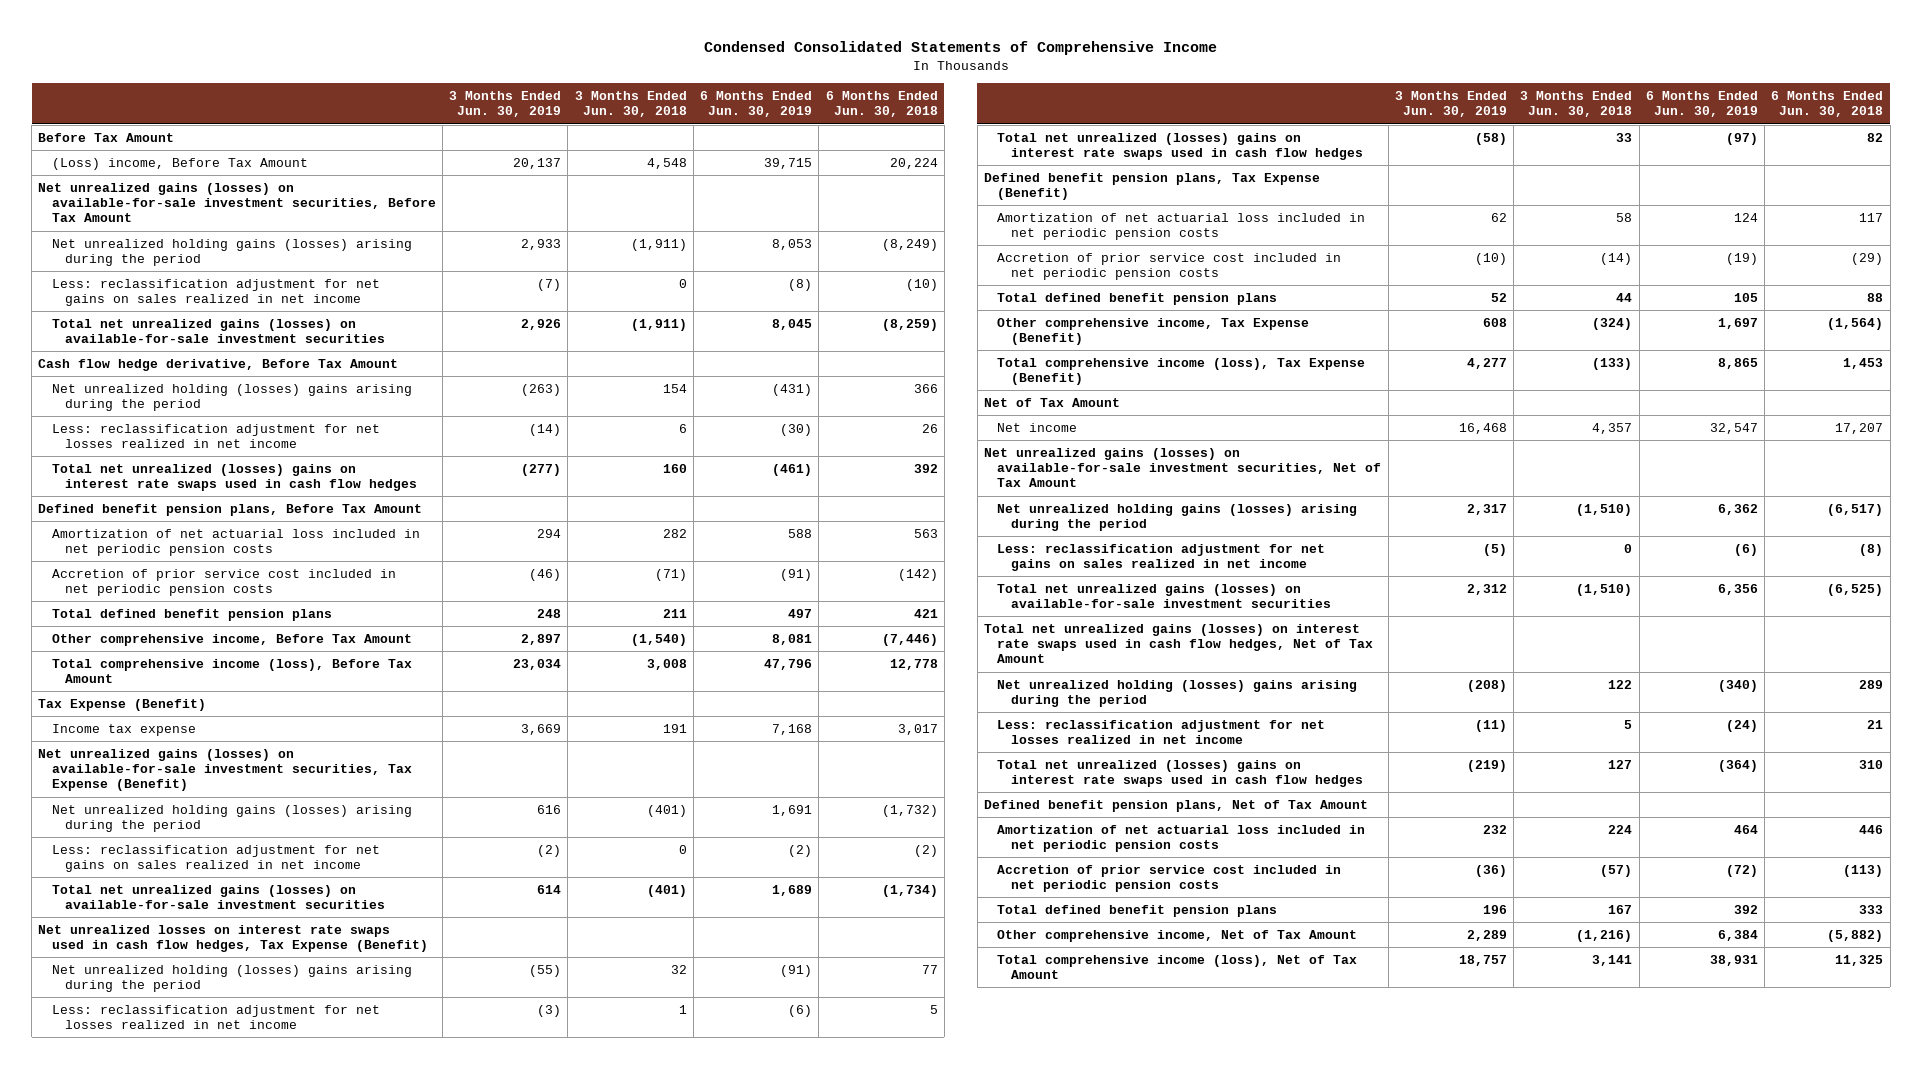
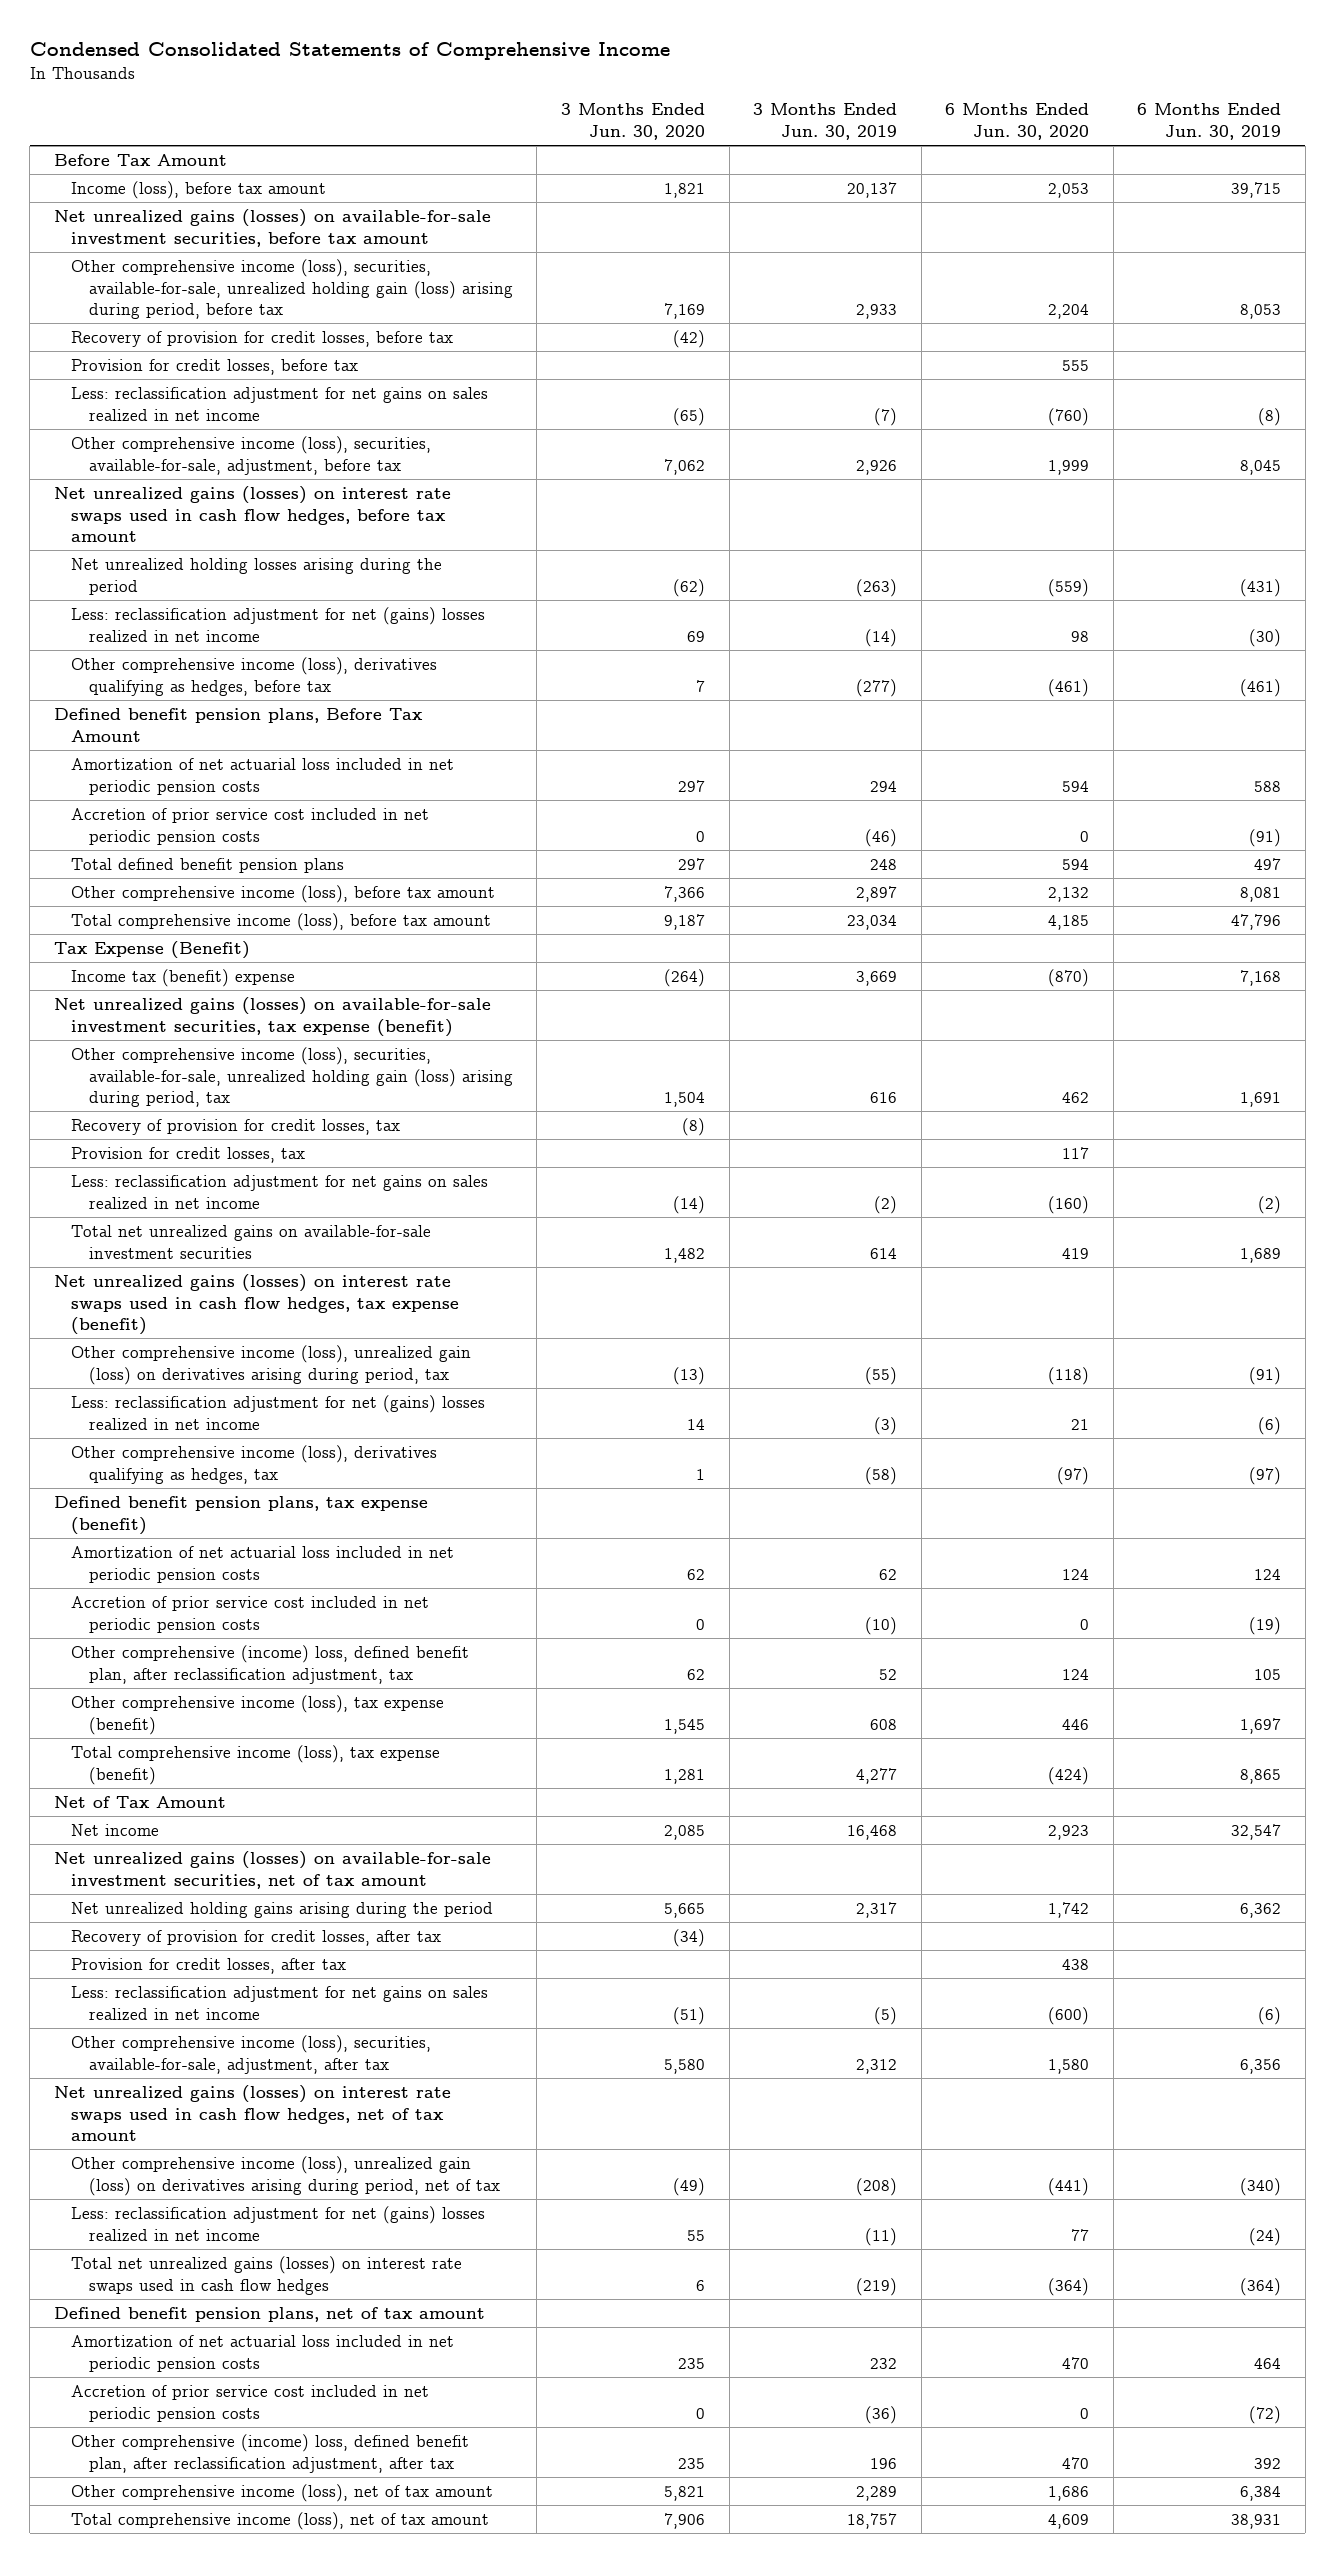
- | 3 Months Ended Jun. 30, 2019 | 3 Months Ended Jun. 30, 2018 | 6 Months Ended Jun. 30, 2019 | 6 Months Ended Jun. 30, 2018
+ | 3 Months Ended Jun. 30, 2020 | 3 Months Ended Jun. 30, 2019 | 6 Months Ended Jun. 30, 2020 | 6 Months Ended Jun. 30, 2019
- (Loss) income, Before Tax Amount | 20,137 | 4,548 | 39,715 | 20,224
- Net unrealized gains (losses) on available-for-sale investment securities, Before Tax Amount
- Net unrealized holding gains (losses) arising during the period | 2,933 | (1,911) | 8,053 | (8,249)
+ Income (loss), before tax amount | 1,821 | 20,137 | 2,053 | 39,715
+ Net unrealized gains (losses) on available-for-sale investment securities, before tax amount
+ Other comprehensive income (loss), securities, available-for-sale, unrealized holding gain (loss) arising during period, before tax | 7,169 | 2,933 | 2,204 | 8,053
+ Recovery of provision for credit losses, before tax | (42) | | |
+ Provision for credit losses, before tax | | | 555 |
- Total net unrealized gains (losses) on available-for-sale investment securities | 2,926 | (1,911) | 8,045 | (8,259)
- Cash flow hedge derivative, Before Tax Amount
- Net unrealized holding (losses) gains arising during the period | (263) | 154 | (431) | 366
- Less: reclassification adjustment for net losses realized in net income | (14) | 6 | (30) | 26
- Total net unrealized (losses) gains on interest rate swaps used in cash flow hedges | (277) | 160 | (461) | 392
+ Other comprehensive income (loss), securities, available-for-sale, adjustment, before tax | 7,062 | 2,926 | 1,999 | 8,045
+ Net unrealized gains (losses) on interest rate swaps used in cash flow hedges, before tax amount
+ Net unrealized holding losses arising during the period | (62) | (263) | (559) | (431)
+ Less: reclassification adjustment for net (gains) losses realized in net income | 69 | (14) | 98 | (30)
+ Other comprehensive income (loss), derivatives qualifying as hedges, before tax | 7 | (277) | (461) | (461)
- Other comprehensive income, Before Tax Amount | 2,897 | (1,540) | 8,081 | (7,446)
- Total comprehensive income (loss), Before Tax Amount | 23,034 | 3,008 | 47,796 | 12,778
+ Other comprehensive income (loss), before tax amount | 7,366 | 2,897 | 2,132 | 8,081
+ Total comprehensive income (loss), before tax amount | 9,187 | 23,034 | 4,185 | 47,796
- Income tax expense | 3,669 | 191 | 7,168 | 3,017
- Net unrealized gains (losses) on available-for-sale investment securities, Tax Expense (Benefit)
- Net unrealized holding gains (losses) arising during the period | 616 | (401) | 1,691 | (1,732)
+ Income tax (benefit) expense | (264) | 3,669 | (870) | 7,168
+ Net unrealized gains (losses) on available-for-sale investment securities, tax expense (benefit)
+ Other comprehensive income (loss), securities, available-for-sale, unrealized holding gain (loss) arising during period, tax | 1,504 | 616 | 462 | 1,691
+ Recovery of provision for credit losses, tax | (8) | | |
+ Provision for credit losses, tax | | | 117 |
- Total net unrealized gains (losses) on available-for-sale investment securities | 614 | (401) | 1,689 | (1,734)
- Net unrealized losses on interest rate swaps used in cash flow hedges, Tax Expense (Benefit)
- Net unrealized holding (losses) gains arising during the period | (55) | 32 | (91) | 77
- Less: reclassification adjustment for net losses realized in net income | (3) | 1 | (6) | 5
- Total net unrealized (losses) gains on interest rate swaps used in cash flow hedges | (58) | 33 | (97) | 82
- Defined benefit pension plans, Tax Expense (Benefit)
+ Total net unrealized gains on available-for-sale investment securities | 1,482 | 614 | 419 | 1,689
+ Net unrealized gains (losses) on interest rate swaps used in cash flow hedges, tax expense (benefit)
+ Other comprehensive income (loss), unrealized gain (loss) on derivatives arising during period, tax | (13) | (55) | (118) | (91)
+ Less: reclassification adjustment for net (gains) losses realized in net income | 14 | (3) | 21 | (6)
+ Other comprehensive income (loss), derivatives qualifying as hedges, tax | 1 | (58) | (97) | (97)
+ Defined benefit pension plans, tax expense (benefit)
- Total defined benefit pension plans | 52 | 44 | 105 | 88
- Other comprehensive income, Tax Expense (Benefit) | 608 | (324) | 1,697 | (1,564)
- Total comprehensive income (loss), Tax Expense (Benefit) | 4,277 | (133) | 8,865 | 1,453
+ Other comprehensive (income) loss, defined benefit plan, after reclassification adjustment, tax | 62 | 52 | 124 | 105
+ Other comprehensive income (loss), tax expense (benefit) | 1,545 | 608 | 446 | 1,697
+ Total comprehensive income (loss), tax expense (benefit) | 1,281 | 4,277 | (424) | 8,865
- Net unrealized gains (losses) on available-for-sale investment securities, Net of Tax Amount
- Net unrealized holding gains (losses) arising during the period | 2,317 | (1,510) | 6,362 | (6,517)
+ Net unrealized gains (losses) on available-for-sale investment securities, net of tax amount
+ Net unrealized holding gains arising during the period | 5,665 | 2,317 | 1,742 | 6,362
+ Recovery of provision for credit losses, after tax | (34) | | |
+ Provision for credit losses, after tax | | | 438 |
- Total net unrealized gains (losses) on available-for-sale investment securities | 2,312 | (1,510) | 6,356 | (6,525)
- Total net unrealized gains (losses) on interest rate swaps used in cash flow hedges, Net of Tax Amount
- Net unrealized holding (losses) gains arising during the period | (208) | 122 | (340) | 289
- Less: reclassification adjustment for net losses realized in net income | (11) | 5 | (24) | 21
- Total net unrealized (losses) gains on interest rate swaps used in cash flow hedges | (219) | 127 | (364) | 310
- Defined benefit pension plans, Net of Tax Amount
+ Other comprehensive income (loss), securities, available-for-sale, adjustment, after tax | 5,580 | 2,312 | 1,580 | 6,356
+ Net unrealized gains (losses) on interest rate swaps used in cash flow hedges, net of tax amount
+ Other comprehensive income (loss), unrealized gain (loss) on derivatives arising during period, net of tax | (49) | (208) | (441) | (340)
+ Less: reclassification adjustment for net (gains) losses realized in net income | 55 | (11) | 77 | (24)
+ Total net unrealized gains (losses) on interest rate swaps used in cash flow hedges | 6 | (219) | (364) | (364)
+ Defined benefit pension plans, net of tax amount
- Total defined benefit pension plans | 196 | 167 | 392 | 333
- Other comprehensive income, Net of Tax Amount | 2,289 | (1,216) | 6,384 | (5,882)
- Total comprehensive income (loss), Net of Tax Amount | 18,757 | 3,141 | 38,931 | 11,325
+ Other comprehensive (income) loss, defined benefit plan, after reclassification adjustment, after tax | 235 | 196 | 470 | 392
+ Other comprehensive income (loss), net of tax amount | 5,821 | 2,289 | 1,686 | 6,384
+ Total comprehensive income (loss), net of tax amount | 7,906 | 18,757 | 4,609 | 38,931

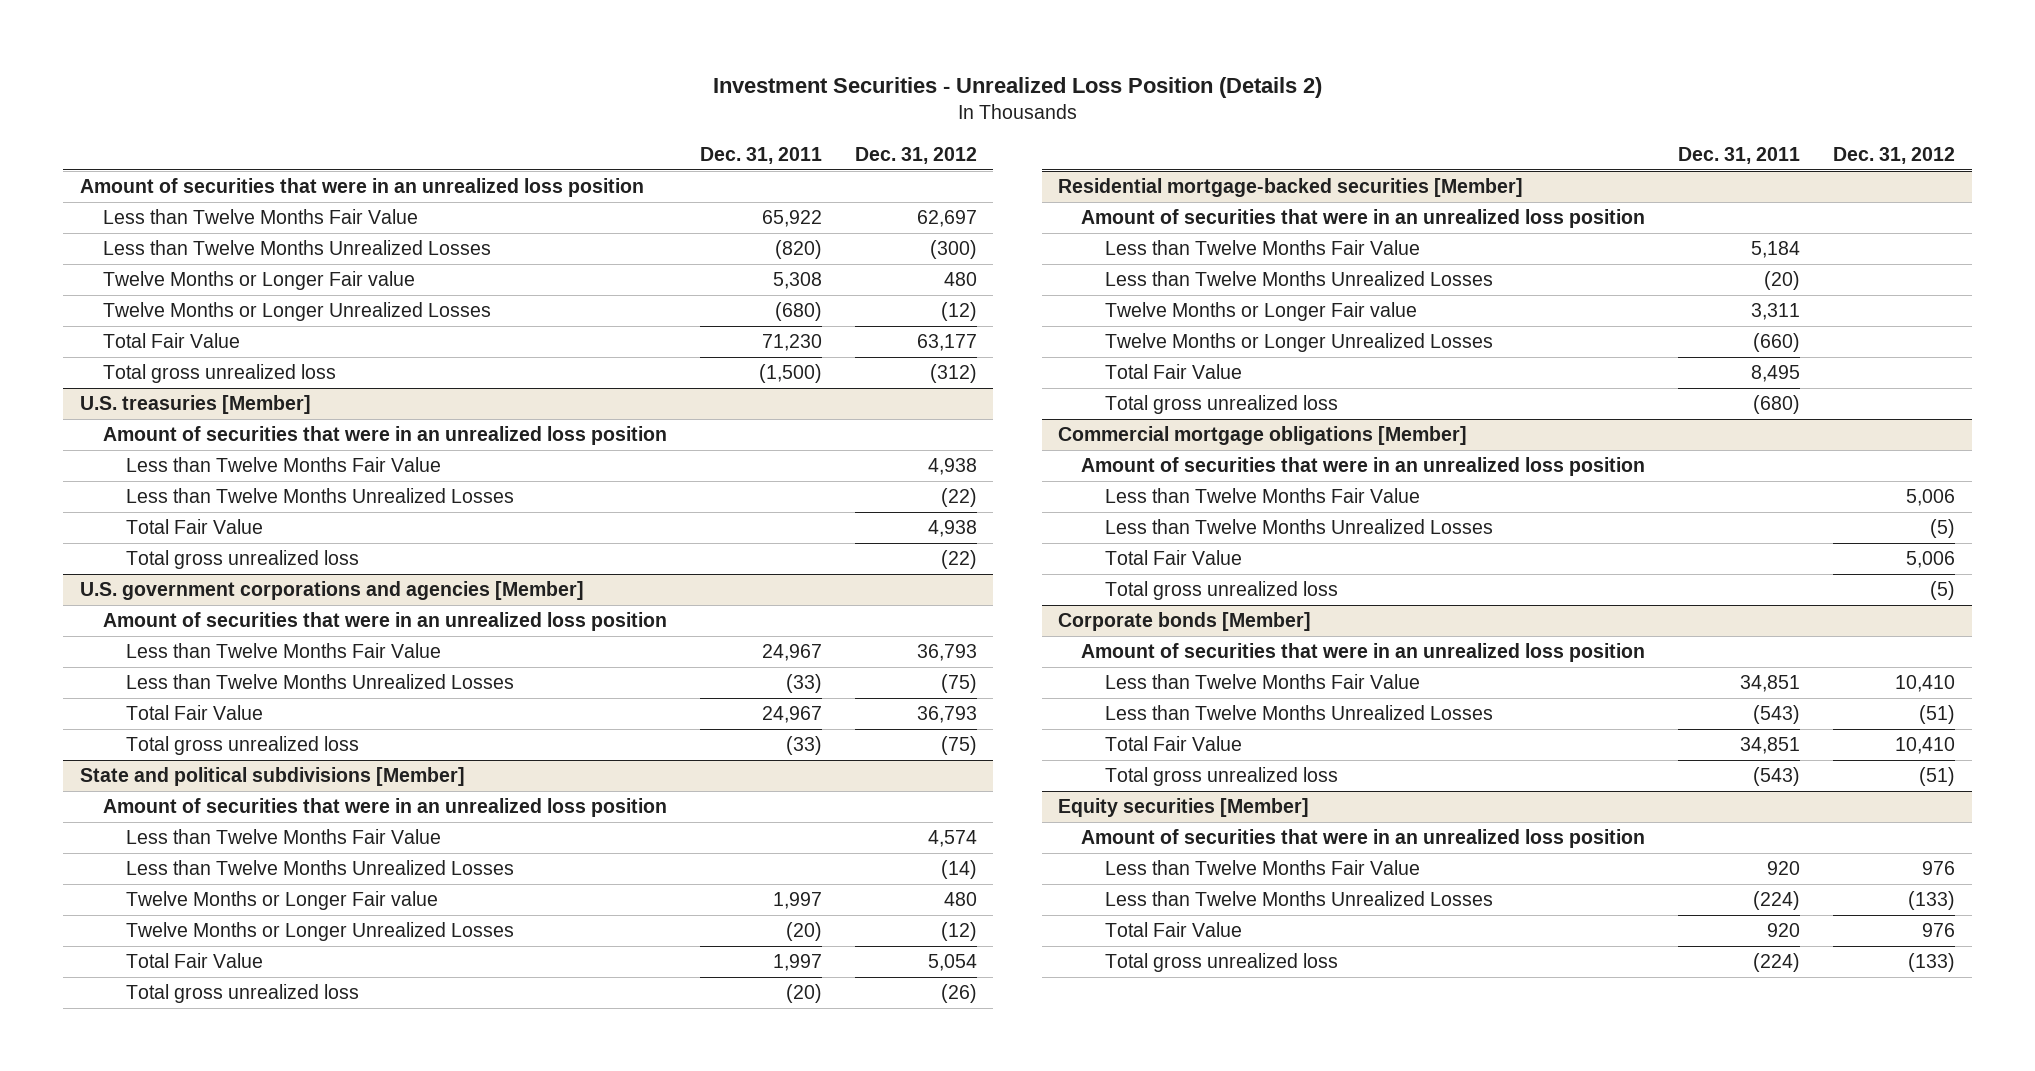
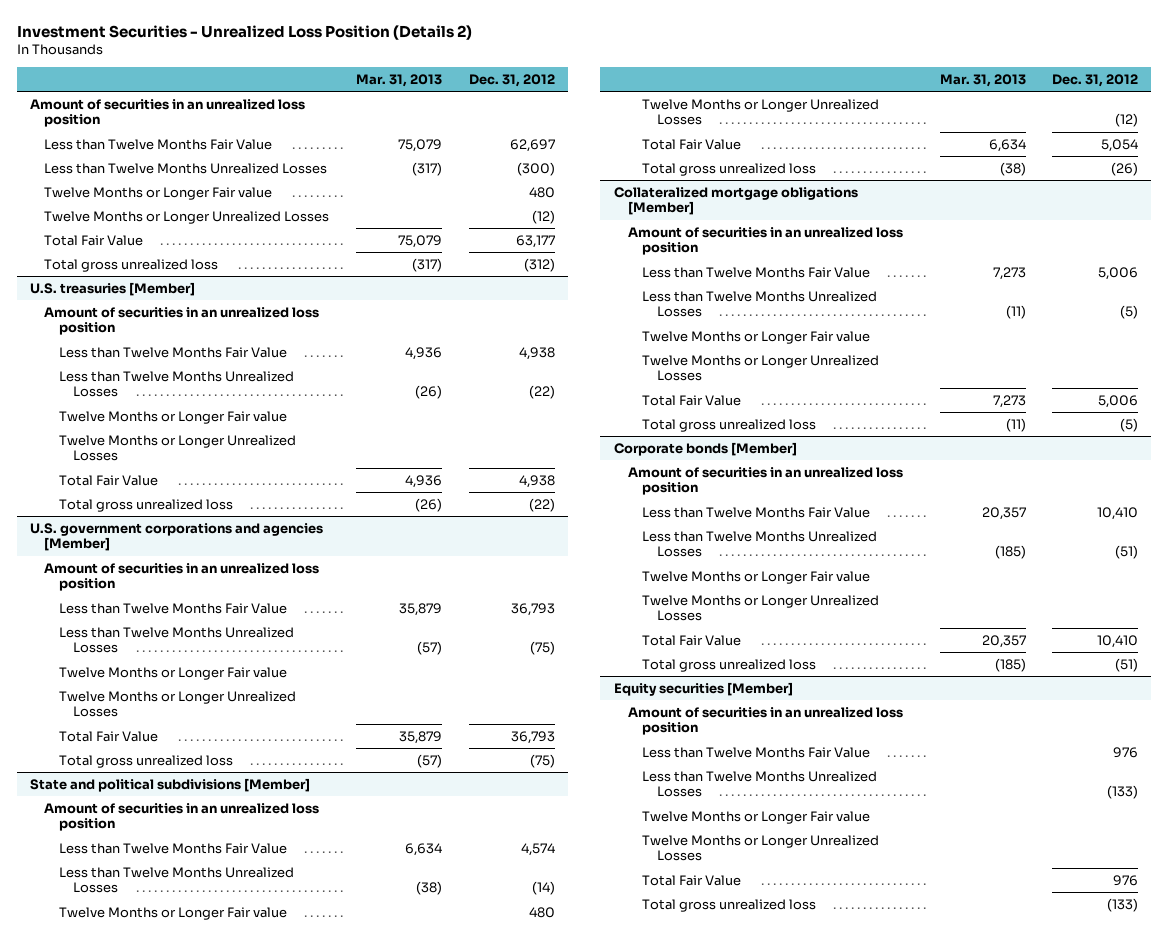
- | Dec. 31, 2011 | Dec. 31, 2012
+ | Mar. 31, 2013 | Dec. 31, 2012
- Amount of securities that were in an unrealized loss position
+ Amount of securities in an unrealized loss position
@ U.S. treasuries [Member]
- Amount of securities that were in an unrealized loss position
+ Amount of securities in an unrealized loss position
+ Twelve Months or Longer Fair value
+ Twelve Months or Longer Unrealized Losses
@ U.S. government corporations and agencies [Member]
- Amount of securities that were in an unrealized loss position
+ Amount of securities in an unrealized loss position
+ Twelve Months or Longer Fair value
+ Twelve Months or Longer Unrealized Losses
@ State and political subdivisions [Member]
- Amount of securities that were in an unrealized loss position
+ Amount of securities in an unrealized loss position
- Residential mortgage-backed securities [Member]
- Amount of securities that were in an unrealized loss position
- Less than Twelve Months Fair Value | 5,184 |
- Less than Twelve Months Unrealized Losses | (20) |
- Twelve Months or Longer Fair value | 3,311 |
- Twelve Months or Longer Unrealized Losses | (660) |
- Total Fair Value | 8,495 |
- Total gross unrealized loss | (680) |
- Commercial mortgage obligations [Member]
- Amount of securities that were in an unrealized loss position
+ Collateralized mortgage obligations [Member]
+ Amount of securities in an unrealized loss position
+ Twelve Months or Longer Fair value
+ Twelve Months or Longer Unrealized Losses
@ Corporate bonds [Member]
- Amount of securities that were in an unrealized loss position
+ Amount of securities in an unrealized loss position
+ Twelve Months or Longer Fair value
+ Twelve Months or Longer Unrealized Losses
@ Equity securities [Member]
- Amount of securities that were in an unrealized loss position
+ Amount of securities in an unrealized loss position
+ Twelve Months or Longer Fair value
+ Twelve Months or Longer Unrealized Losses

